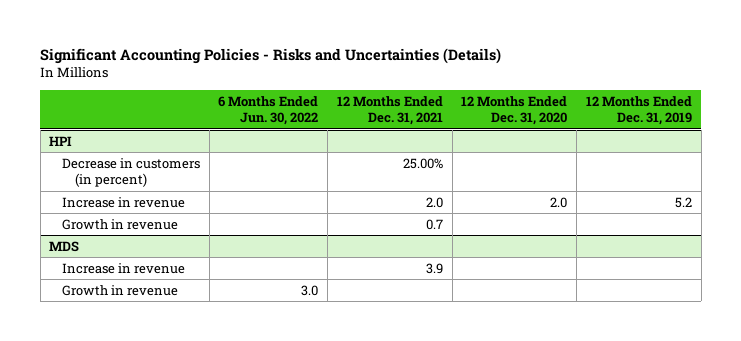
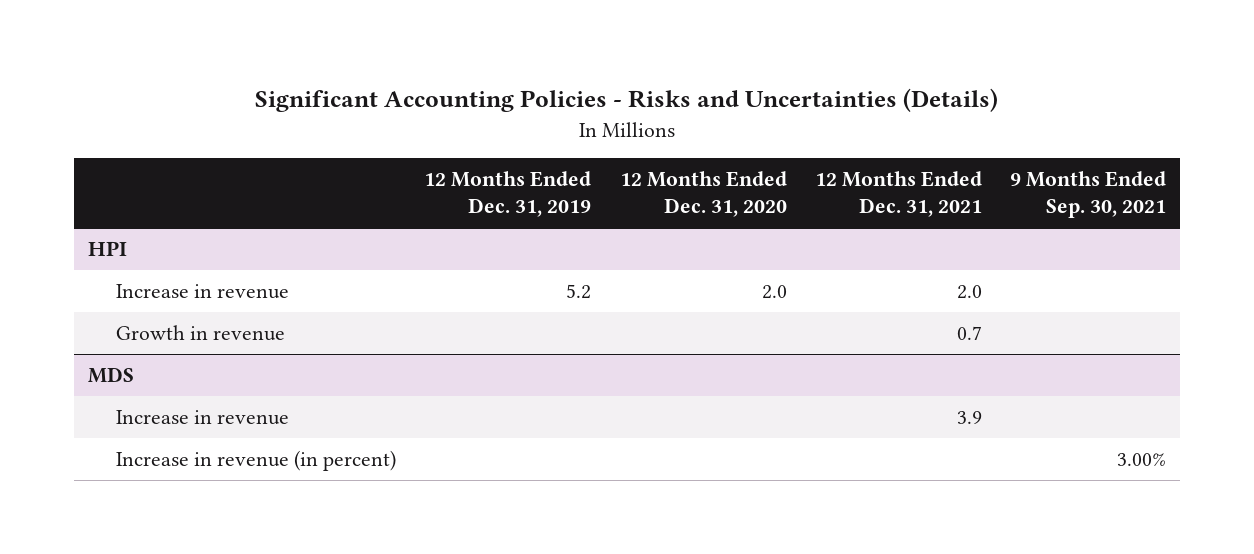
- | 6 Months Ended Jun. 30, 2022 | 12 Months Ended Dec. 31, 2021 | 12 Months Ended Dec. 31, 2020 | 12 Months Ended Dec. 31, 2019
+ | 12 Months Ended Dec. 31, 2019 | 12 Months Ended Dec. 31, 2020 | 12 Months Ended Dec. 31, 2021 | 9 Months Ended Sep. 30, 2021
@ HPI
- Decrease in customers (in percent) | | 25.00% | |
@ MDS
- Growth in revenue | 3.0 | | |
+ Increase in revenue (in percent) | | | | 3.00%

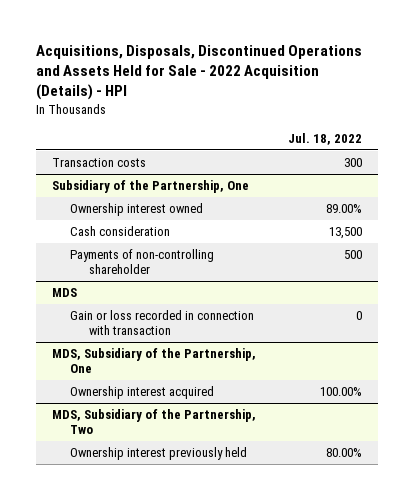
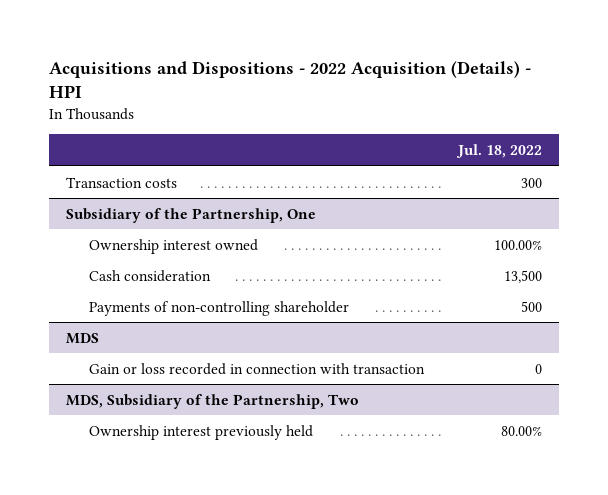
- Acquisitions, Disposals, Discontinued Operations and Assets Held for Sale - 2022 Acquisition (Details) - HPI
+ Acquisitions and Dispositions - 2022 Acquisition (Details) - HPI
@ Subsidiary of the Partnership, One
- Ownership interest owned | 89.00%
+ Ownership interest owned | 100.00%
- MDS, Subsidiary of the Partnership, One
- Ownership interest acquired | 100.00%

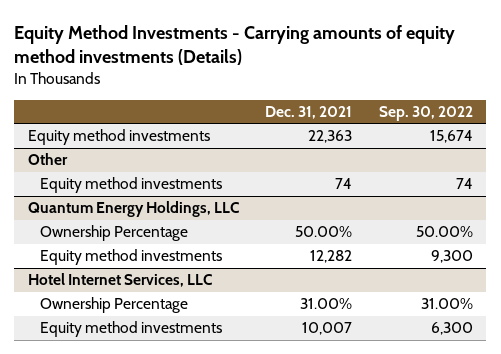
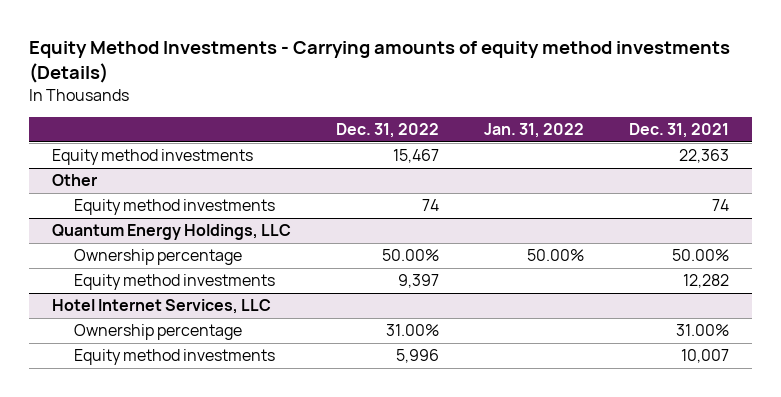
- | Dec. 31, 2021 | Sep. 30, 2022
+ | Dec. 31, 2022 | Jan. 31, 2022 | Dec. 31, 2021
@ Quantum Energy Holdings, LLC
- Ownership Percentage | 50.00% | 50.00%
+ Ownership percentage | 50.00% | 50.00% | 50.00%
@ Hotel Internet Services, LLC
- Ownership Percentage | 31.00% | 31.00%
+ Ownership percentage | 31.00% | | 31.00%

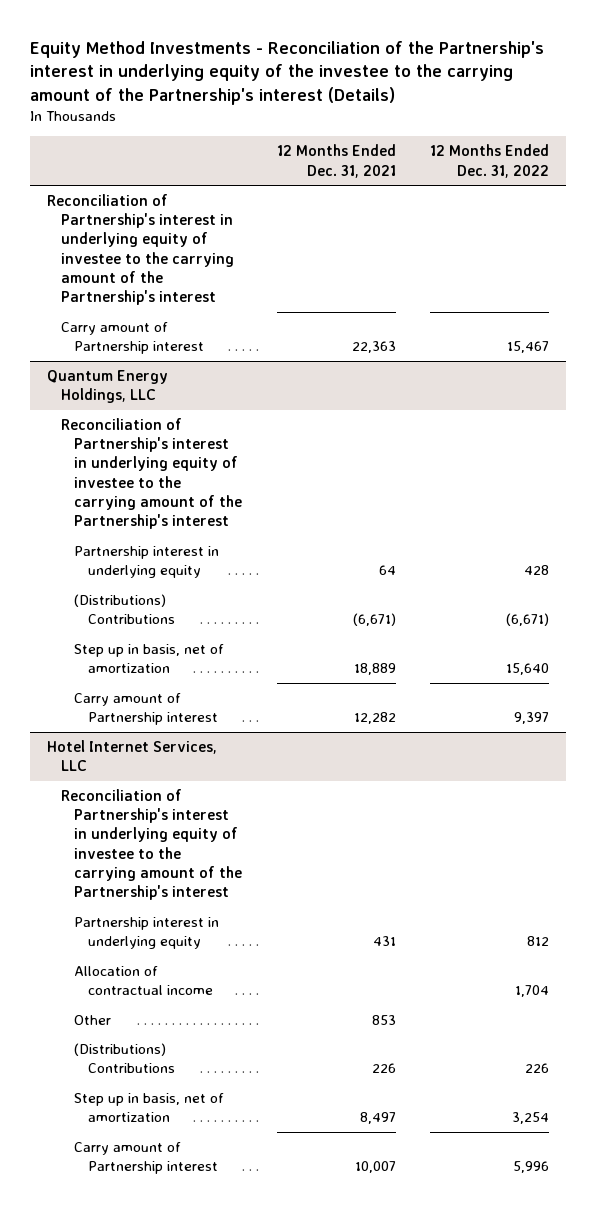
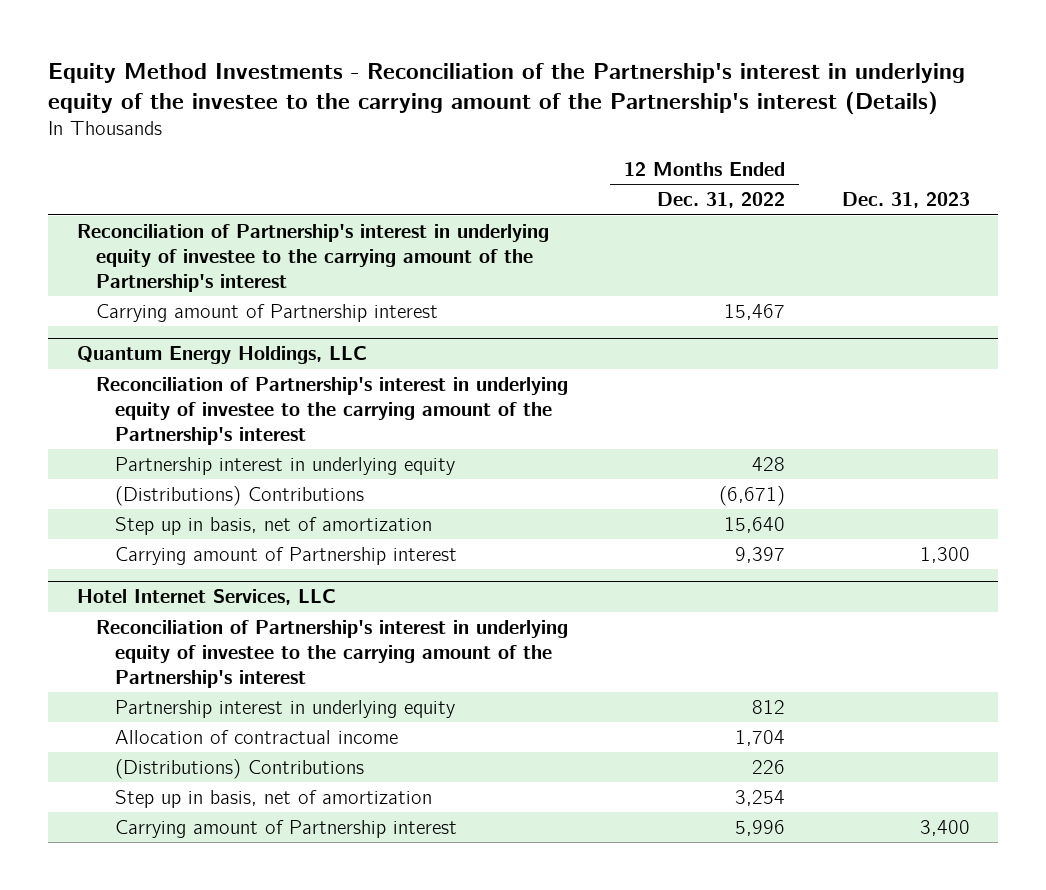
- | 12 Months Ended Dec. 31, 2021 | 12 Months Ended Dec. 31, 2022
+ | 12 Months Ended Dec. 31, 2022 | Dec. 31, 2023
- Carry amount of Partnership interest | 22,363 | 15,467
+ Carrying amount of Partnership interest | 15,467 |
@ Quantum Energy Holdings, LLC
- Carry amount of Partnership interest | 12,282 | 9,397
+ Carrying amount of Partnership interest | 9,397 | 1,300
@ Hotel Internet Services, LLC
- Other | 853 |
- Carry amount of Partnership interest | 10,007 | 5,996
+ Carrying amount of Partnership interest | 5,996 | 3,400

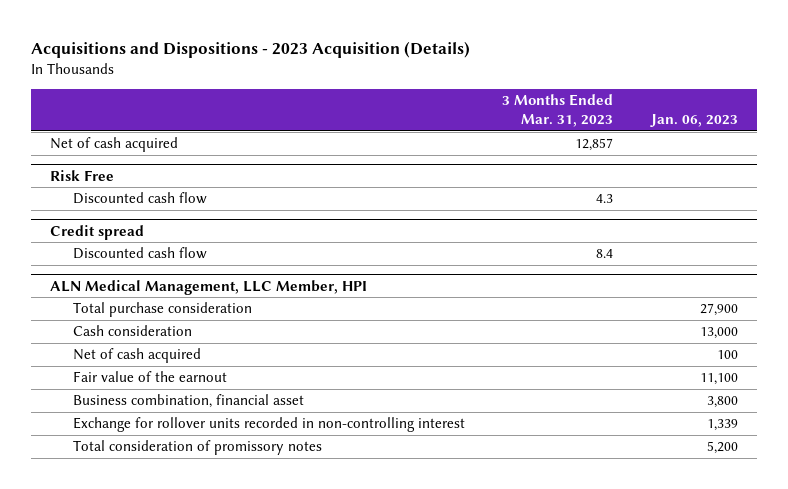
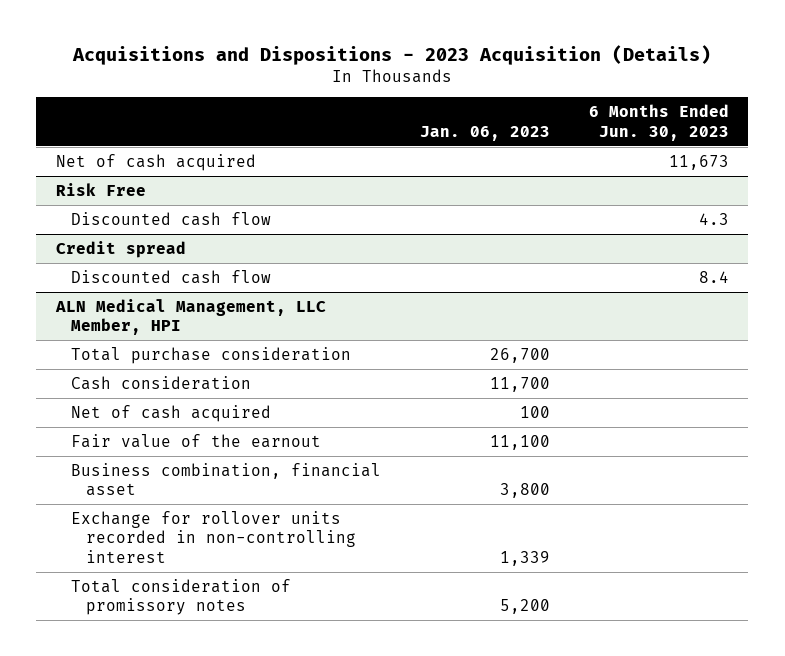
- | 3 Months Ended Mar. 31, 2023 | Jan. 06, 2023
+ | Jan. 06, 2023 | 6 Months Ended Jun. 30, 2023
@ ALN Medical Management, LLC Member, HPI
- Total purchase consideration | | 27,900
- Cash consideration | | 13,000
+ Total purchase consideration | 26,700 |
+ Cash consideration | 11,700 |

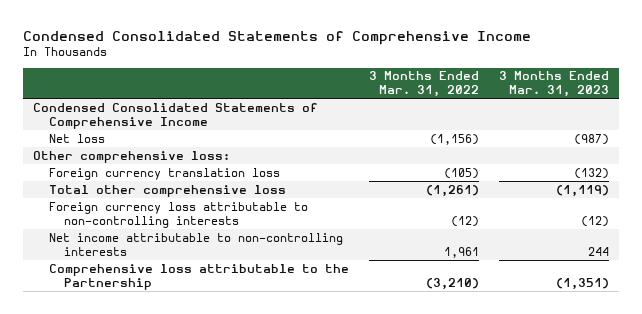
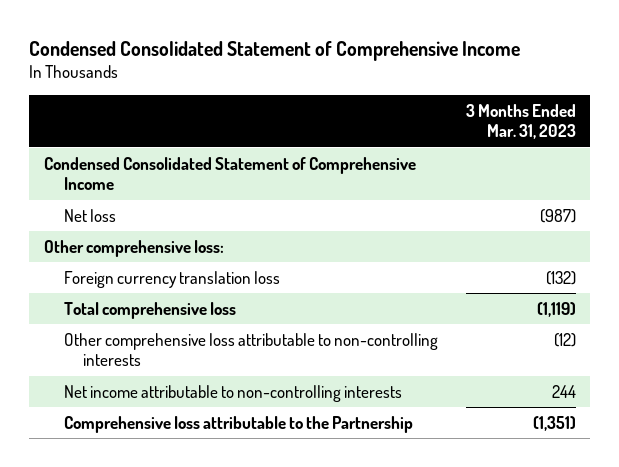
- Condensed Consolidated Statements of Comprehensive Income
+ Condensed Consolidated Statement of Comprehensive Income
- | 3 Months Ended Mar. 31, 2022 | 3 Months Ended Mar. 31, 2023
+ | 3 Months Ended Mar. 31, 2023
- Condensed Consolidated Statements of Comprehensive Income
+ Condensed Consolidated Statement of Comprehensive Income
- Total other comprehensive loss | (1,261) | (1,119)
- Foreign currency loss attributable to non-controlling interests | (12) | (12)
+ Total comprehensive loss | (1,119)
+ Other comprehensive loss attributable to non-controlling interests | (12)

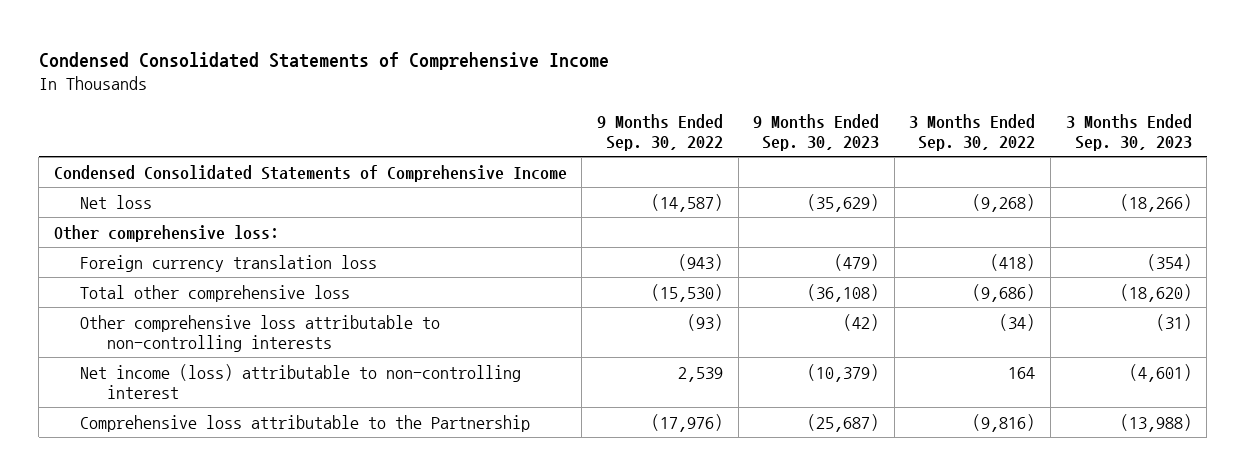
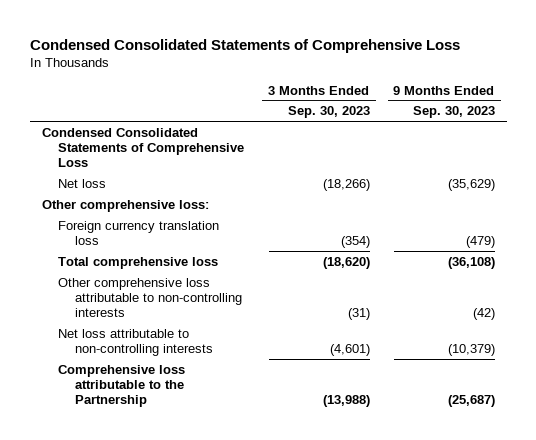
- Condensed Consolidated Statements of Comprehensive Income
+ Condensed Consolidated Statements of Comprehensive Loss
- | 9 Months Ended Sep. 30, 2022 | 9 Months Ended Sep. 30, 2023 | 3 Months Ended Sep. 30, 2022 | 3 Months Ended Sep. 30, 2023
+ | 3 Months Ended Sep. 30, 2023 | 9 Months Ended Sep. 30, 2023
- Condensed Consolidated Statements of Comprehensive Income
+ Condensed Consolidated Statements of Comprehensive Loss
- Total other comprehensive loss | (15,530) | (36,108) | (9,686) | (18,620)
+ Total comprehensive loss | (18,620) | (36,108)
- Net income (loss) attributable to non-controlling interest | 2,539 | (10,379) | 164 | (4,601)
+ Net loss attributable to non-controlling interests | (4,601) | (10,379)

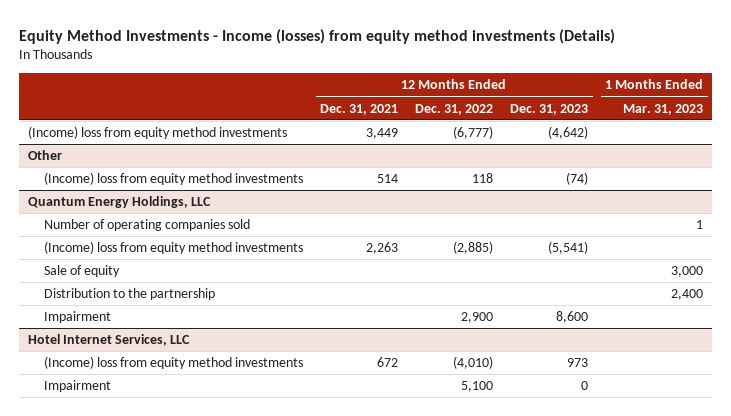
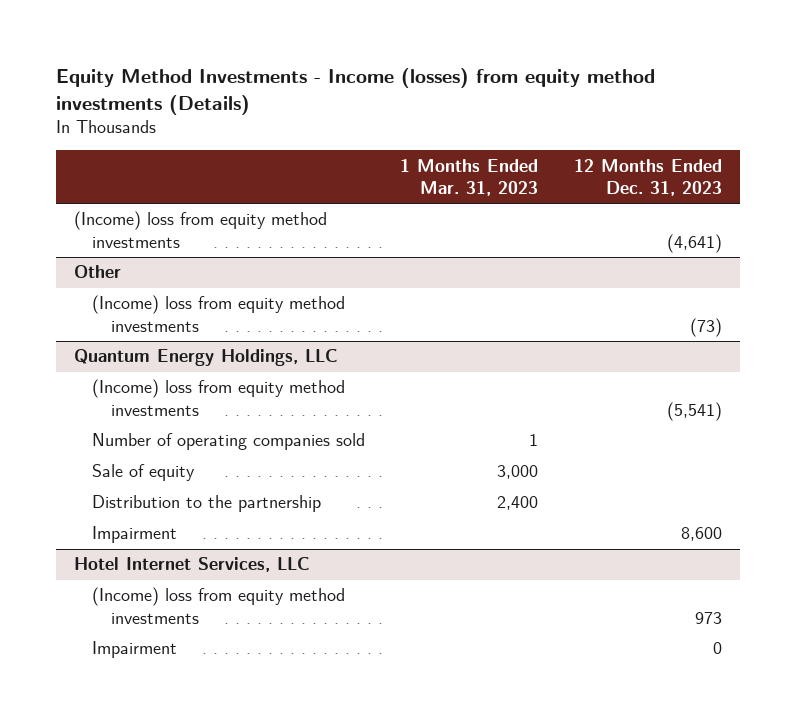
- | 12 Months Ended Dec. 31, 2021 | 12 Months Ended Dec. 31, 2022 | 12 Months Ended Dec. 31, 2023 | 1 Months Ended Mar. 31, 2023
+ | 1 Months Ended Mar. 31, 2023 | 12 Months Ended Dec. 31, 2023
- (Income) loss from equity method investments | 3,449 | (6,777) | (4,642) |
+ (Income) loss from equity method investments | | (4,641)
@ Other
- (Income) loss from equity method investments | 514 | 118 | (74) |
+ (Income) loss from equity method investments | | (73)
@ Quantum Energy Holdings, LLC
moved down: Number of operating companies sold | 1 |

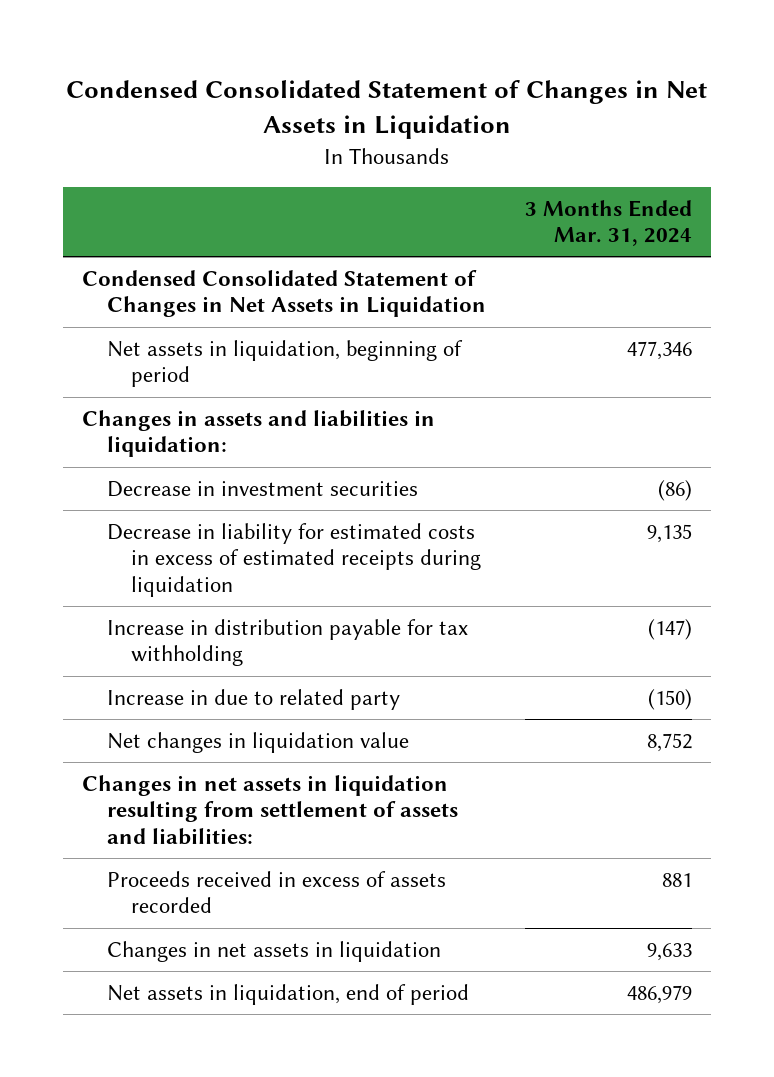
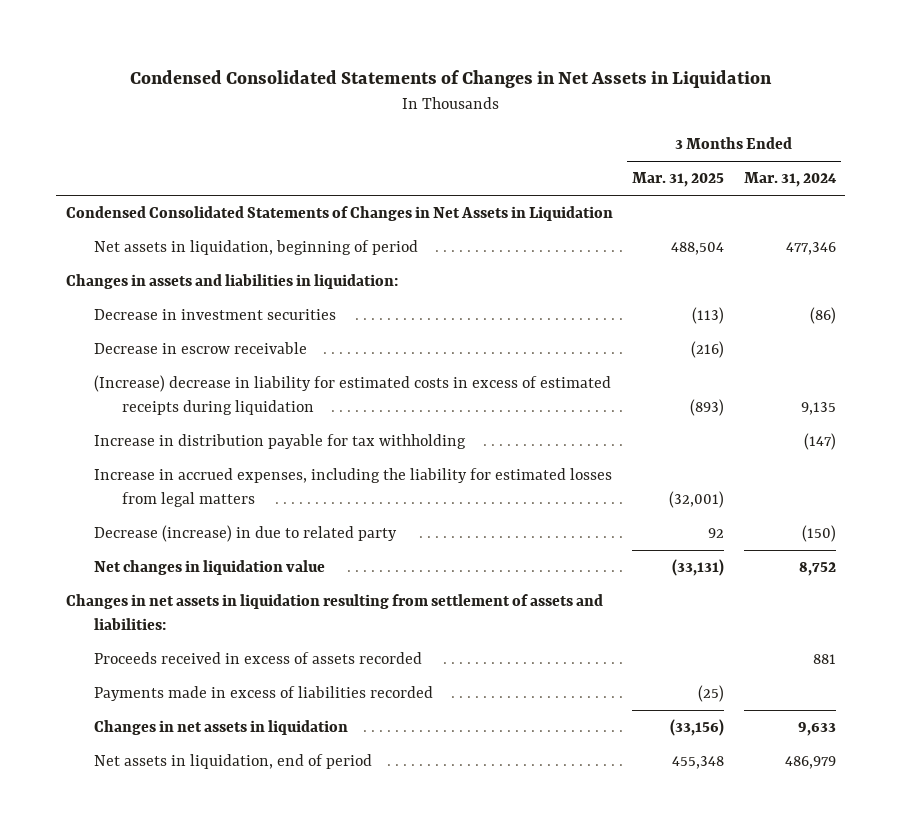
- Condensed Consolidated Statement of Changes in Net Assets in Liquidation
+ Condensed Consolidated Statements of Changes in Net Assets in Liquidation
- | 3 Months Ended Mar. 31, 2024
+ | 3 Months Ended Mar. 31, 2025 | 3 Months Ended Mar. 31, 2024
- Condensed Consolidated Statement of Changes in Net Assets in Liquidation
+ Condensed Consolidated Statements of Changes in Net Assets in Liquidation
- Decrease in liability for estimated costs in excess of estimated receipts during liquidation | 9,135
+ Decrease in escrow receivable | (216) |
+ (Increase) decrease in liability for estimated costs in excess of estimated receipts during liquidation | (893) | 9,135
- Increase in due to related party | (150)
+ Increase in accrued expenses, including the liability for estimated losses from legal matters | (32,001) |
+ Decrease (increase) in due to related party | 92 | (150)
+ Payments made in excess of liabilities recorded | (25) |

